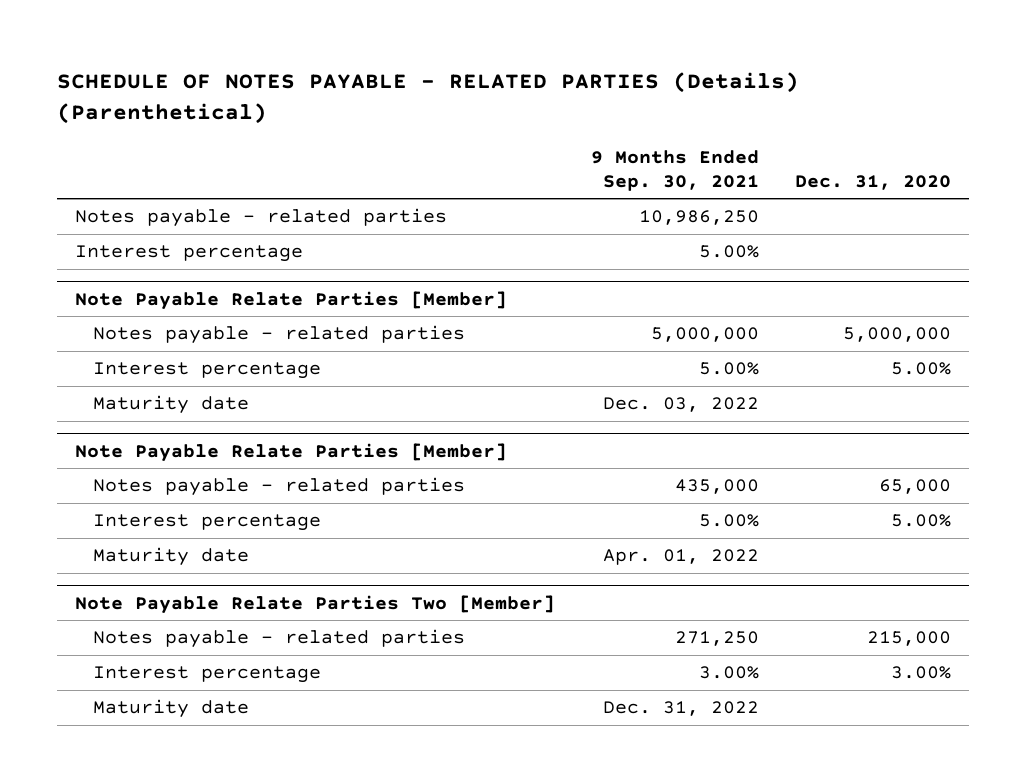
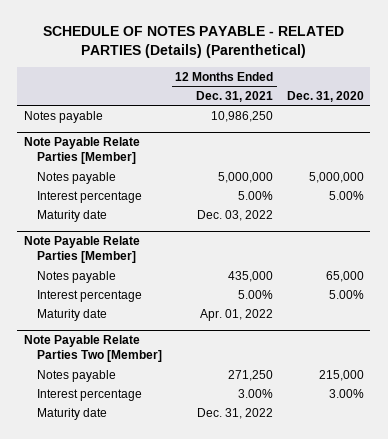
- | 9 Months Ended Sep. 30, 2021 | Dec. 31, 2020
+ | 12 Months Ended Dec. 31, 2021 | Dec. 31, 2020
- Notes payable - related parties | 10,986,250 |
- Interest percentage | 5.00% |
+ Notes payable | 10,986,250 |
@ Note Payable Relate Parties [Member]
- Notes payable - related parties | 5,000,000 | 5,000,000
+ Notes payable | 5,000,000 | 5,000,000
- Notes payable - related parties | 435,000 | 65,000
+ Notes payable | 435,000 | 65,000
@ Note Payable Relate Parties Two [Member]
- Notes payable - related parties | 271,250 | 215,000
+ Notes payable | 271,250 | 215,000

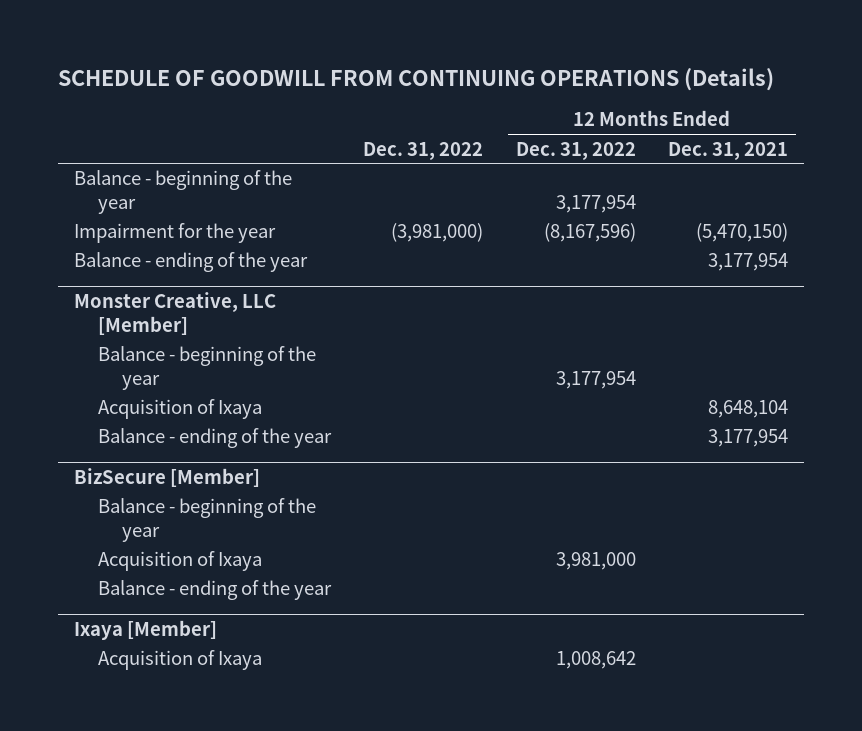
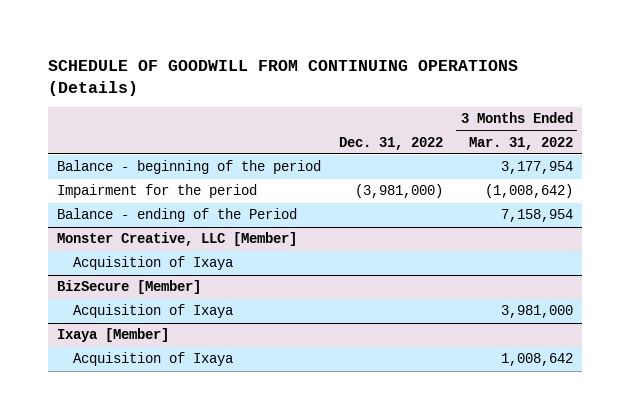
- | Dec. 31, 2022 | 12 Months Ended Dec. 31, 2022 | 12 Months Ended Dec. 31, 2021
+ | Dec. 31, 2022 | 3 Months Ended Mar. 31, 2022
- Balance - beginning of the year | | 3,177,954 |
- Impairment for the year | (3,981,000) | (8,167,596) | (5,470,150)
- Balance - ending of the year | | | 3,177,954
+ Balance - beginning of the period | | 3,177,954
+ Impairment for the period | (3,981,000) | (1,008,642)
+ Balance - ending of the Period | | 7,158,954
@ Monster Creative, LLC [Member]
- Balance - beginning of the year | | 3,177,954 |
- Balance - ending of the year | | | 3,177,954
@ BizSecure [Member]
- Balance - beginning of the year
- Balance - ending of the year

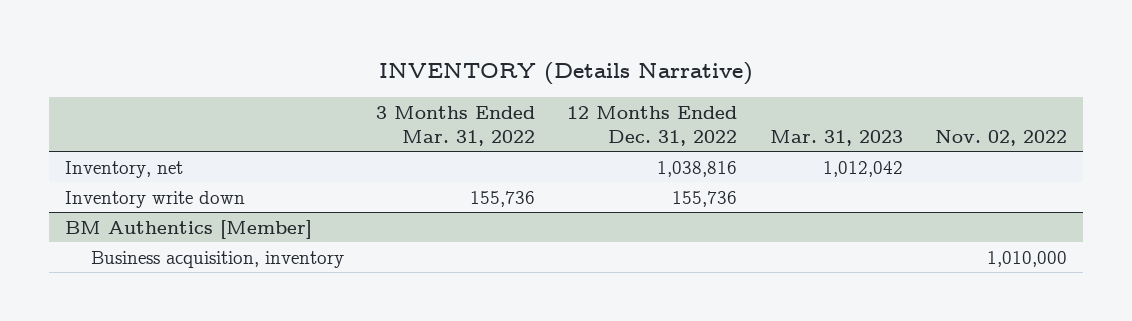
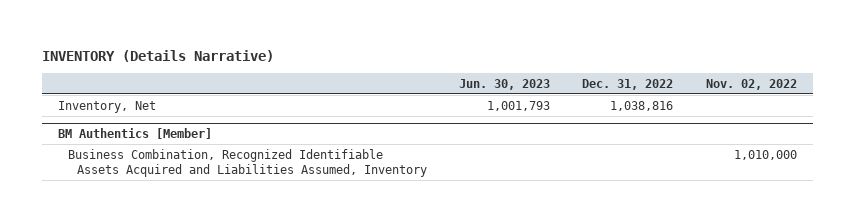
- | 3 Months Ended Mar. 31, 2022 | 12 Months Ended Dec. 31, 2022 | Mar. 31, 2023 | Nov. 02, 2022
+ | Jun. 30, 2023 | Dec. 31, 2022 | Nov. 02, 2022
- Inventory, net | | 1,038,816 | 1,012,042 |
- Inventory write down | 155,736 | 155,736 | |
+ Inventory, Net | 1,001,793 | 1,038,816 |
@ BM Authentics [Member]
- Business acquisition, inventory | | | | 1,010,000
+ Business Combination, Recognized Identifiable Assets Acquired and Liabilities Assumed, Inventory | | | 1,010,000

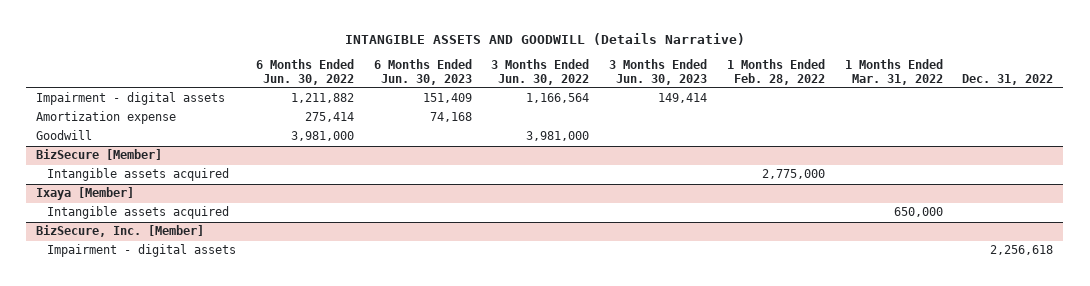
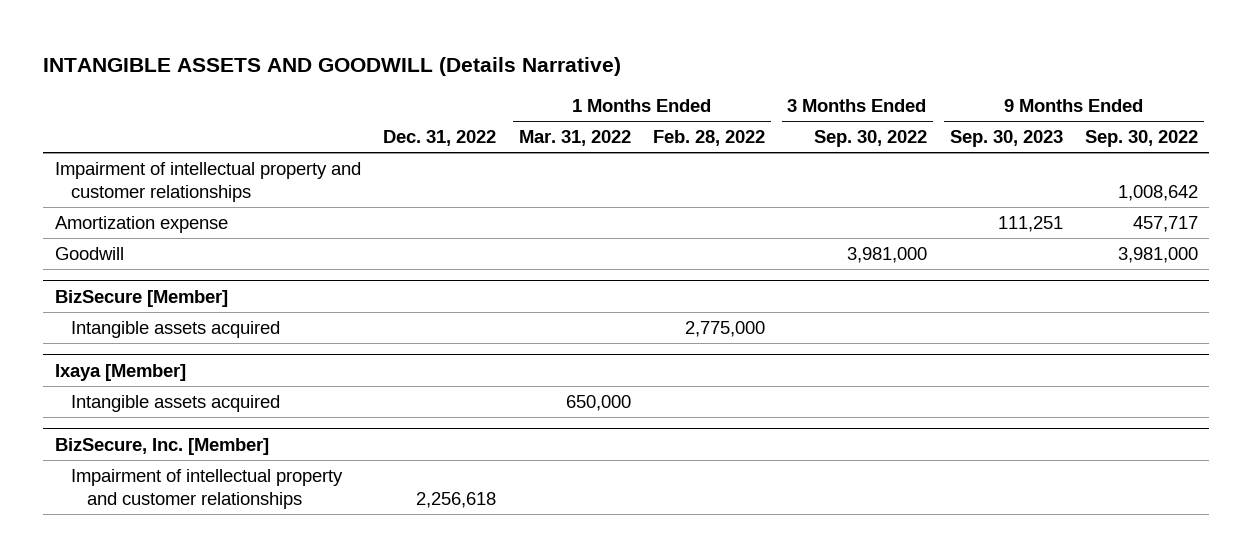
- | 6 Months Ended Jun. 30, 2022 | 6 Months Ended Jun. 30, 2023 | 3 Months Ended Jun. 30, 2022 | 3 Months Ended Jun. 30, 2023 | 1 Months Ended Feb. 28, 2022 | 1 Months Ended Mar. 31, 2022 | Dec. 31, 2022
+ | Dec. 31, 2022 | 1 Months Ended Mar. 31, 2022 | 1 Months Ended Feb. 28, 2022 | 3 Months Ended Sep. 30, 2022 | 9 Months Ended Sep. 30, 2023 | 9 Months Ended Sep. 30, 2022
- Impairment - digital assets | 1,211,882 | 151,409 | 1,166,564 | 149,414 | | |
+ Impairment of intellectual property and customer relationships | | | | | | 1,008,642
@ BizSecure, Inc. [Member]
- Impairment - digital assets | | | | | | | 2,256,618
+ Impairment of intellectual property and customer relationships | 2,256,618 | | | | |

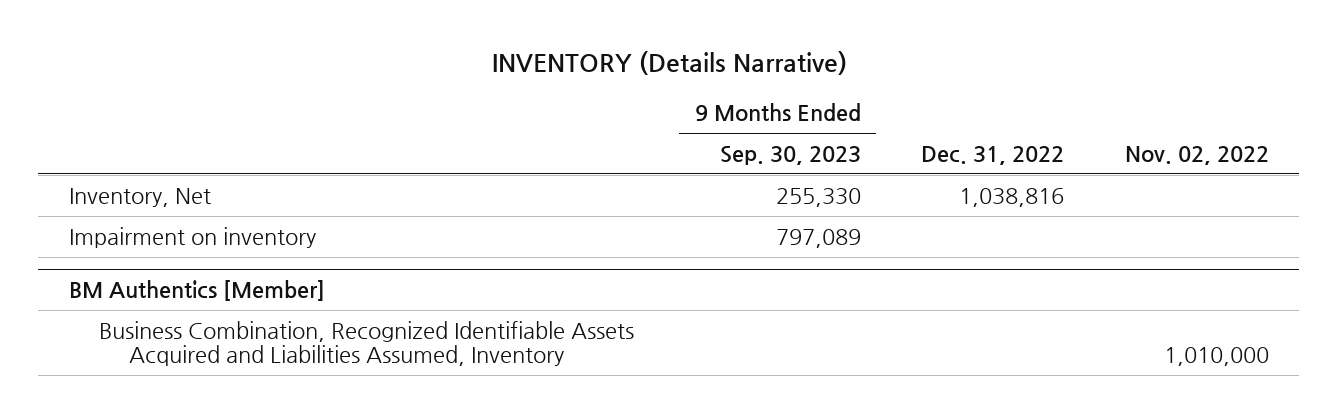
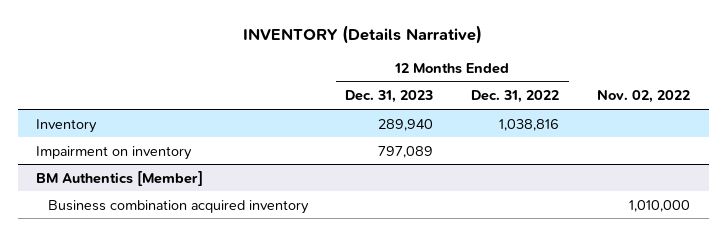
- | 9 Months Ended Sep. 30, 2023 | Dec. 31, 2022 | Nov. 02, 2022
+ | 12 Months Ended Dec. 31, 2023 | 12 Months Ended Dec. 31, 2022 | Nov. 02, 2022
- Inventory, Net | 255,330 | 1,038,816 |
+ Inventory | 289,940 | 1,038,816 |
@ BM Authentics [Member]
- Business Combination, Recognized Identifiable Assets Acquired and Liabilities Assumed, Inventory | | | 1,010,000
+ Business combination acquired inventory | | | 1,010,000

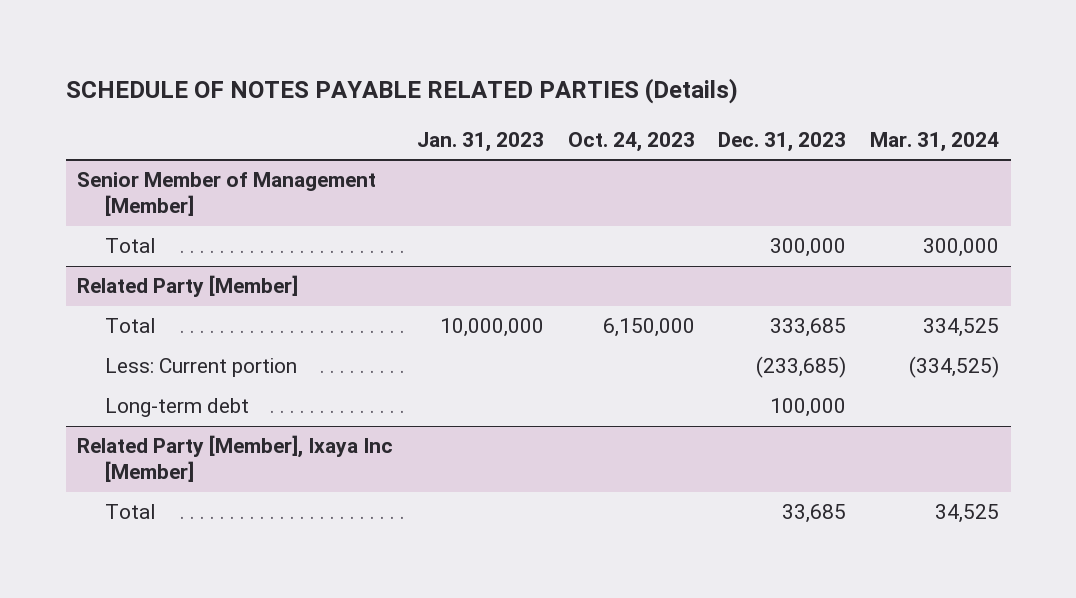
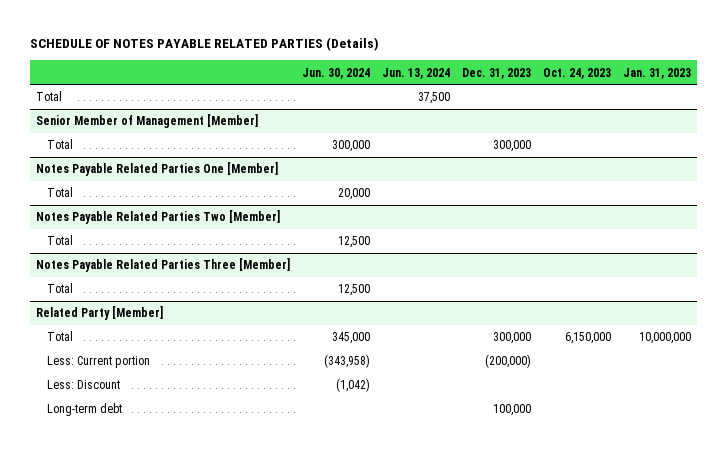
- | Jan. 31, 2023 | Oct. 24, 2023 | Dec. 31, 2023 | Mar. 31, 2024
+ | Jun. 30, 2024 | Jun. 13, 2024 | Dec. 31, 2023 | Oct. 24, 2023 | Jan. 31, 2023
+ Total | | 37,500 | | |
+ Notes Payable Related Parties One [Member]
+ Total | 20,000 | | | |
+ Notes Payable Related Parties Two [Member]
+ Total | 12,500 | | | |
+ Notes Payable Related Parties Three [Member]
+ Total | 12,500 | | | |
@ Related Party [Member]
- Total | 10,000,000 | 6,150,000 | 333,685 | 334,525
- Less: Current portion | | | (233,685) | (334,525)
+ Total | 345,000 | | 300,000 | 6,150,000 | 10,000,000
+ Less: Current portion | (343,958) | | (200,000) | |
+ Less: Discount | (1,042) | | | |
- Related Party [Member], Ixaya Inc [Member]
- Total | | | 33,685 | 34,525

